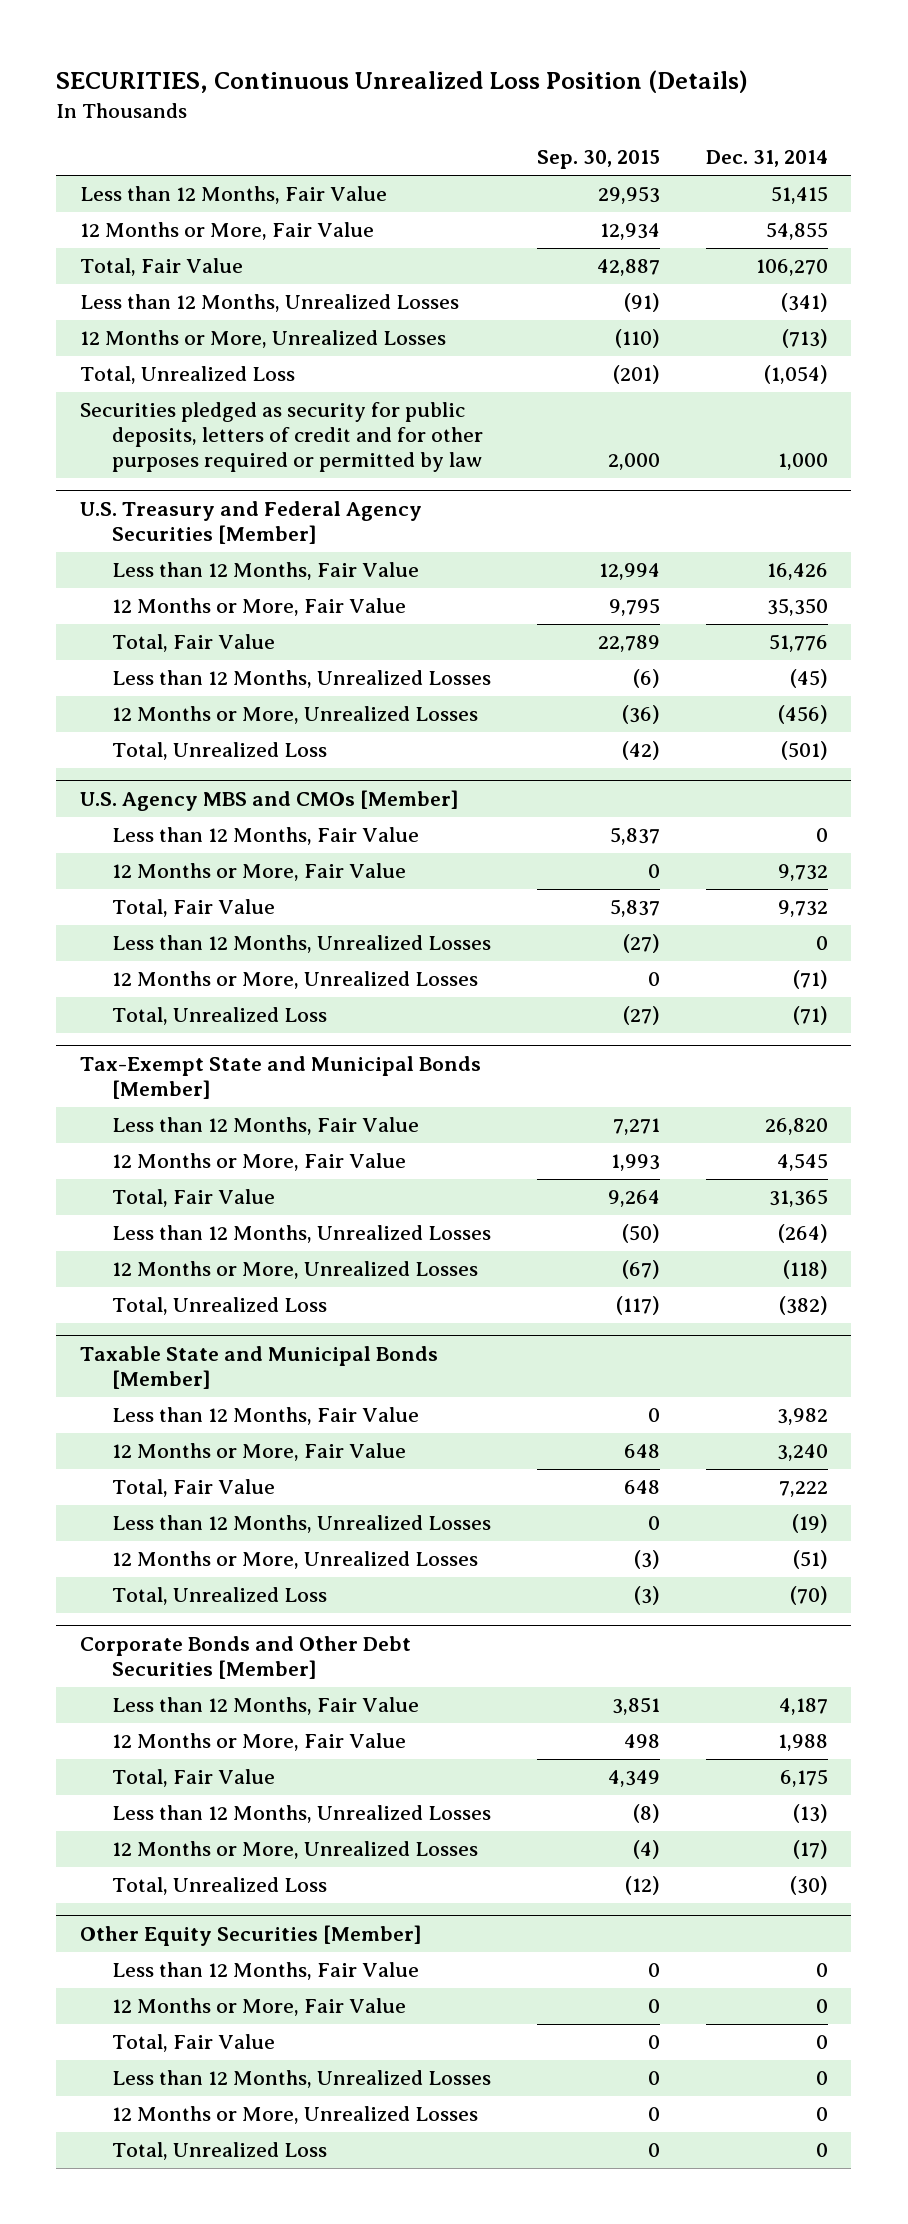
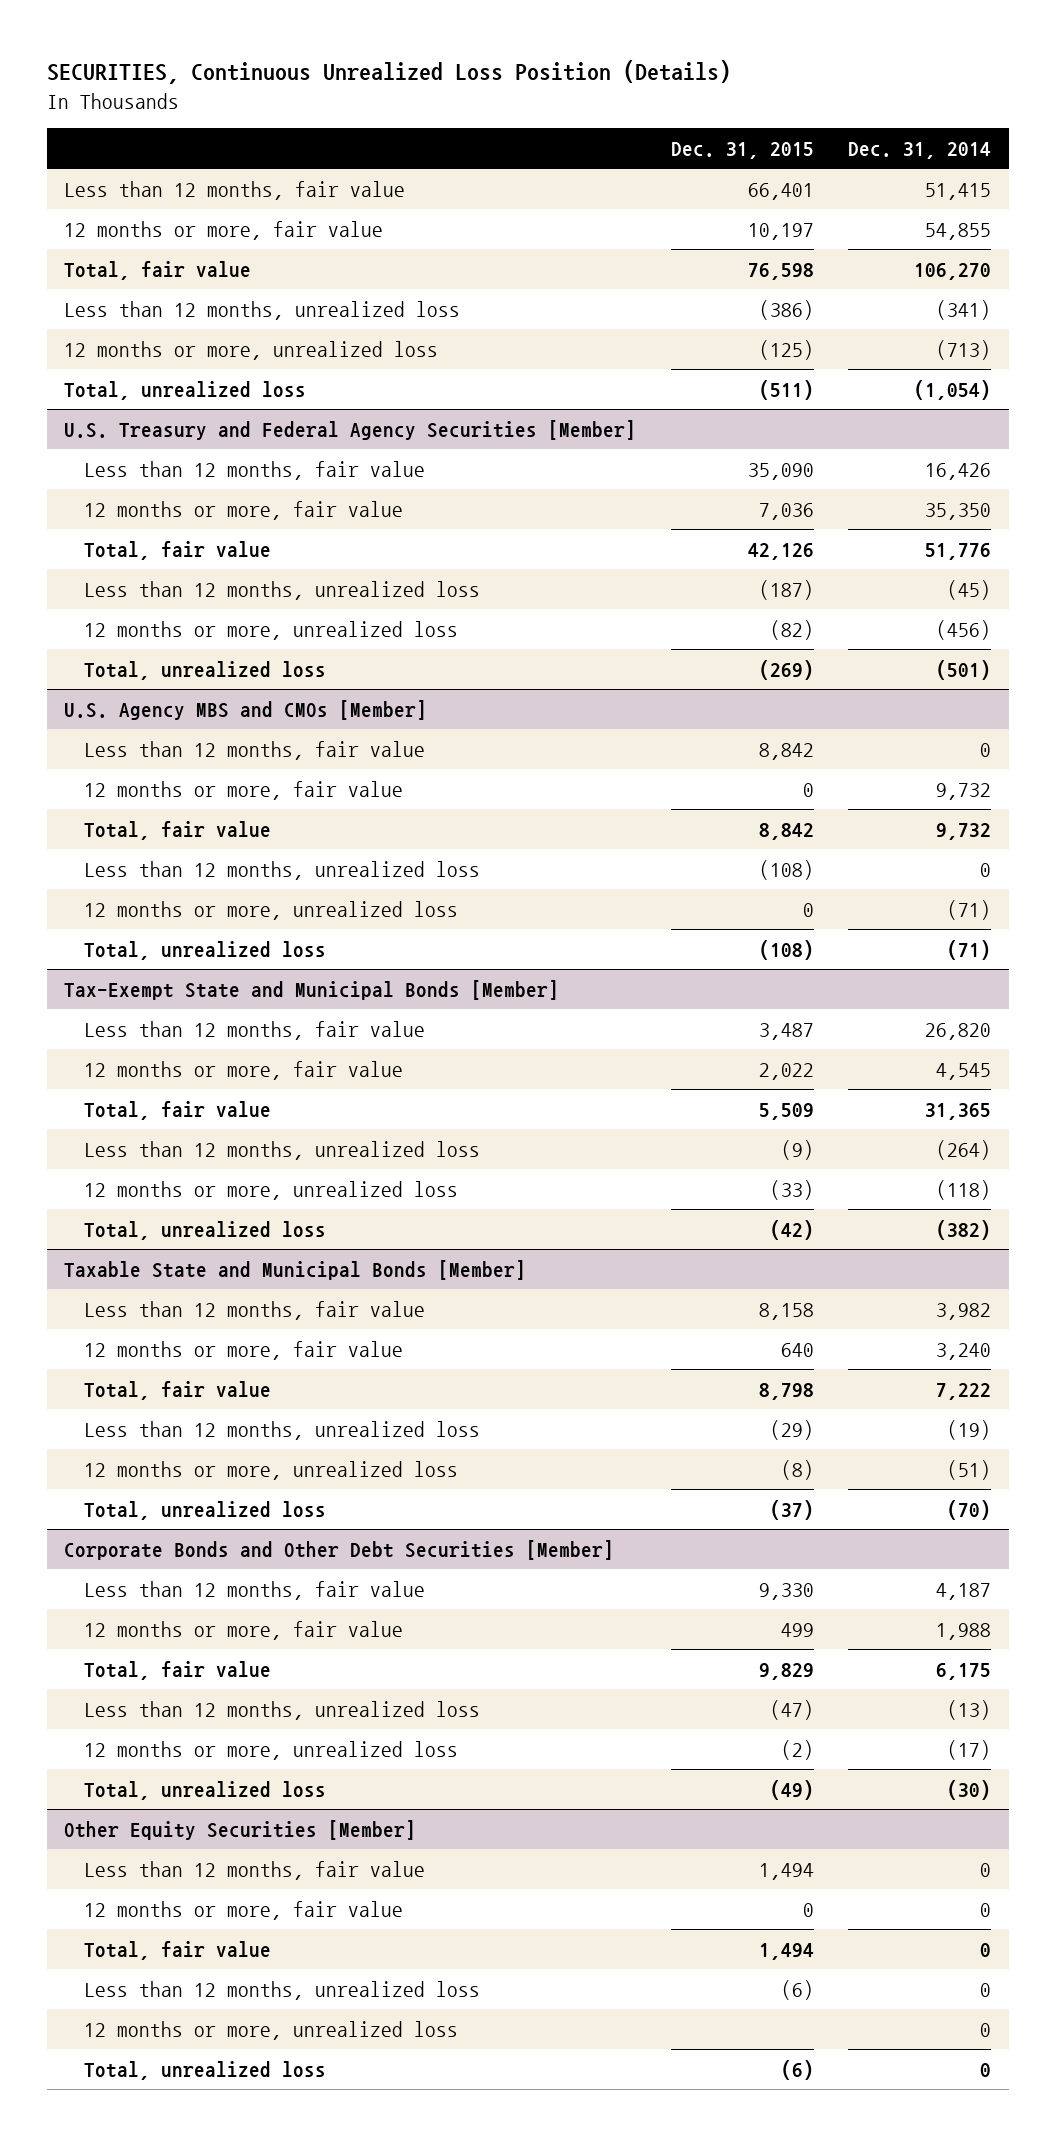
- | Sep. 30, 2015 | Dec. 31, 2014
+ | Dec. 31, 2015 | Dec. 31, 2014
- Less than 12 Months, Fair Value | 29,953 | 51,415
- 12 Months or More, Fair Value | 12,934 | 54,855
- Total, Fair Value | 42,887 | 106,270
- Less than 12 Months, Unrealized Losses | (91) | (341)
- 12 Months or More, Unrealized Losses | (110) | (713)
- Total, Unrealized Loss | (201) | (1,054)
- Securities pledged as security for public deposits, letters of credit and for other purposes required or permitted by law | 2,000 | 1,000
+ Less than 12 months, fair value | 66,401 | 51,415
+ 12 months or more, fair value | 10,197 | 54,855
+ Total, fair value | 76,598 | 106,270
+ Less than 12 months, unrealized loss | (386) | (341)
+ 12 months or more, unrealized loss | (125) | (713)
+ Total, unrealized loss | (511) | (1,054)
@ U.S. Treasury and Federal Agency Securities [Member]
- Less than 12 Months, Fair Value | 12,994 | 16,426
- 12 Months or More, Fair Value | 9,795 | 35,350
- Total, Fair Value | 22,789 | 51,776
- Less than 12 Months, Unrealized Losses | (6) | (45)
- 12 Months or More, Unrealized Losses | (36) | (456)
- Total, Unrealized Loss | (42) | (501)
+ Less than 12 months, fair value | 35,090 | 16,426
+ 12 months or more, fair value | 7,036 | 35,350
+ Total, fair value | 42,126 | 51,776
+ Less than 12 months, unrealized loss | (187) | (45)
+ 12 months or more, unrealized loss | (82) | (456)
+ Total, unrealized loss | (269) | (501)
@ U.S. Agency MBS and CMOs [Member]
- Less than 12 Months, Fair Value | 5,837 | 0
- 12 Months or More, Fair Value | 0 | 9,732
- Total, Fair Value | 5,837 | 9,732
- Less than 12 Months, Unrealized Losses | (27) | 0
- 12 Months or More, Unrealized Losses | 0 | (71)
- Total, Unrealized Loss | (27) | (71)
+ Less than 12 months, fair value | 8,842 | 0
+ 12 months or more, fair value | 0 | 9,732
+ Total, fair value | 8,842 | 9,732
+ Less than 12 months, unrealized loss | (108) | 0
+ 12 months or more, unrealized loss | 0 | (71)
+ Total, unrealized loss | (108) | (71)
@ Tax-Exempt State and Municipal Bonds [Member]
- Less than 12 Months, Fair Value | 7,271 | 26,820
- 12 Months or More, Fair Value | 1,993 | 4,545
- Total, Fair Value | 9,264 | 31,365
- Less than 12 Months, Unrealized Losses | (50) | (264)
- 12 Months or More, Unrealized Losses | (67) | (118)
- Total, Unrealized Loss | (117) | (382)
+ Less than 12 months, fair value | 3,487 | 26,820
+ 12 months or more, fair value | 2,022 | 4,545
+ Total, fair value | 5,509 | 31,365
+ Less than 12 months, unrealized loss | (9) | (264)
+ 12 months or more, unrealized loss | (33) | (118)
+ Total, unrealized loss | (42) | (382)
@ Taxable State and Municipal Bonds [Member]
- Less than 12 Months, Fair Value | 0 | 3,982
- 12 Months or More, Fair Value | 648 | 3,240
- Total, Fair Value | 648 | 7,222
- Less than 12 Months, Unrealized Losses | 0 | (19)
- 12 Months or More, Unrealized Losses | (3) | (51)
- Total, Unrealized Loss | (3) | (70)
+ Less than 12 months, fair value | 8,158 | 3,982
+ 12 months or more, fair value | 640 | 3,240
+ Total, fair value | 8,798 | 7,222
+ Less than 12 months, unrealized loss | (29) | (19)
+ 12 months or more, unrealized loss | (8) | (51)
+ Total, unrealized loss | (37) | (70)
@ Corporate Bonds and Other Debt Securities [Member]
- Less than 12 Months, Fair Value | 3,851 | 4,187
- 12 Months or More, Fair Value | 498 | 1,988
- Total, Fair Value | 4,349 | 6,175
- Less than 12 Months, Unrealized Losses | (8) | (13)
- 12 Months or More, Unrealized Losses | (4) | (17)
- Total, Unrealized Loss | (12) | (30)
+ Less than 12 months, fair value | 9,330 | 4,187
+ 12 months or more, fair value | 499 | 1,988
+ Total, fair value | 9,829 | 6,175
+ Less than 12 months, unrealized loss | (47) | (13)
+ 12 months or more, unrealized loss | (2) | (17)
+ Total, unrealized loss | (49) | (30)
@ Other Equity Securities [Member]
- Less than 12 Months, Fair Value | 0 | 0
- 12 Months or More, Fair Value | 0 | 0
- Total, Fair Value | 0 | 0
- Less than 12 Months, Unrealized Losses | 0 | 0
- 12 Months or More, Unrealized Losses | 0 | 0
- Total, Unrealized Loss | 0 | 0
+ Less than 12 months, fair value | 1,494 | 0
+ 12 months or more, fair value | 0 | 0
+ Total, fair value | 1,494 | 0
+ Less than 12 months, unrealized loss | (6) | 0
+ 12 months or more, unrealized loss | | 0
+ Total, unrealized loss | (6) | 0

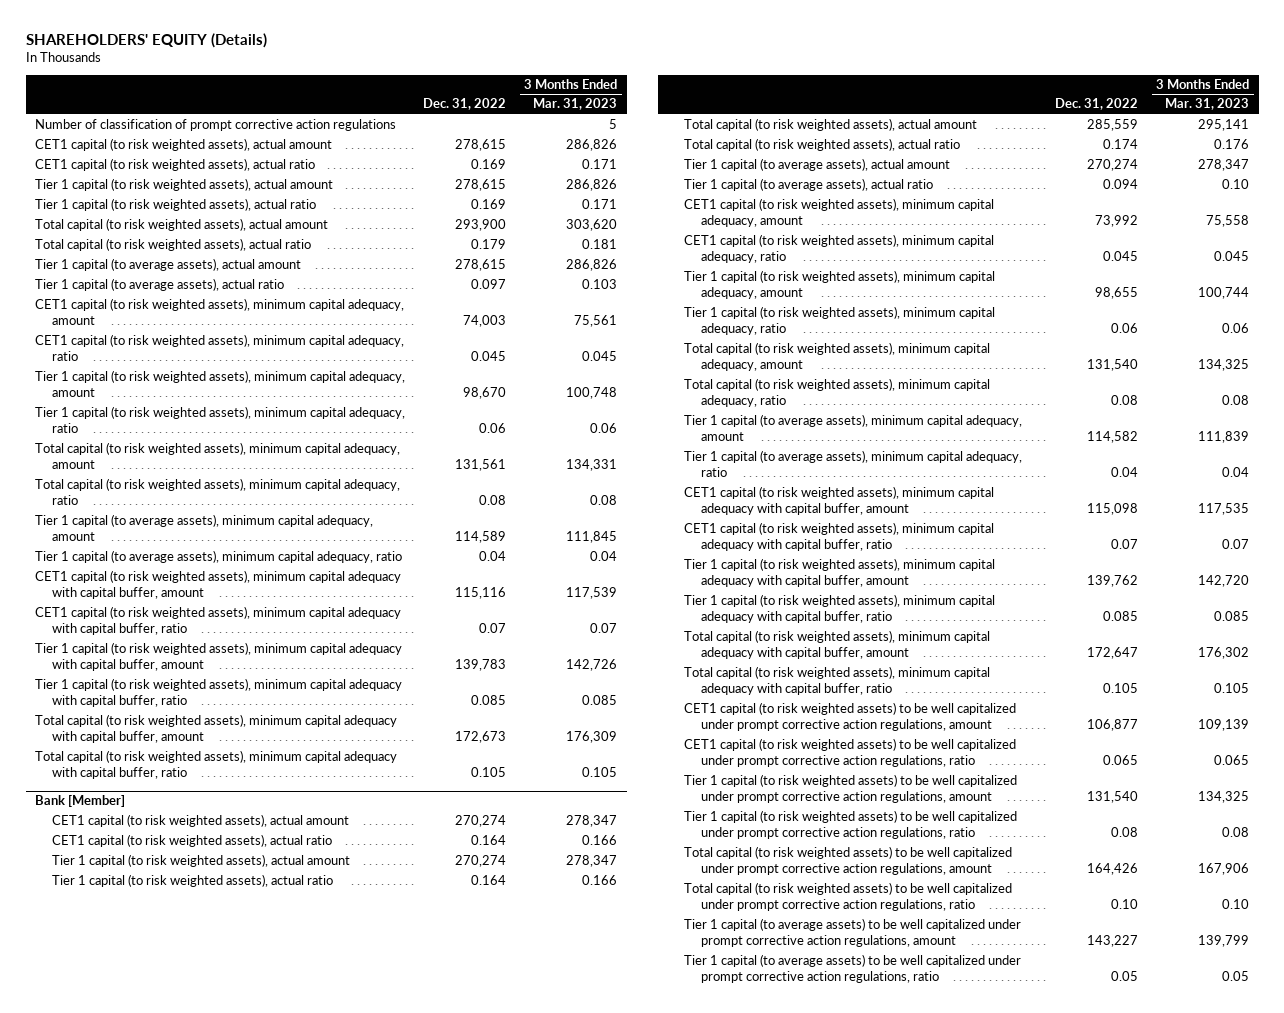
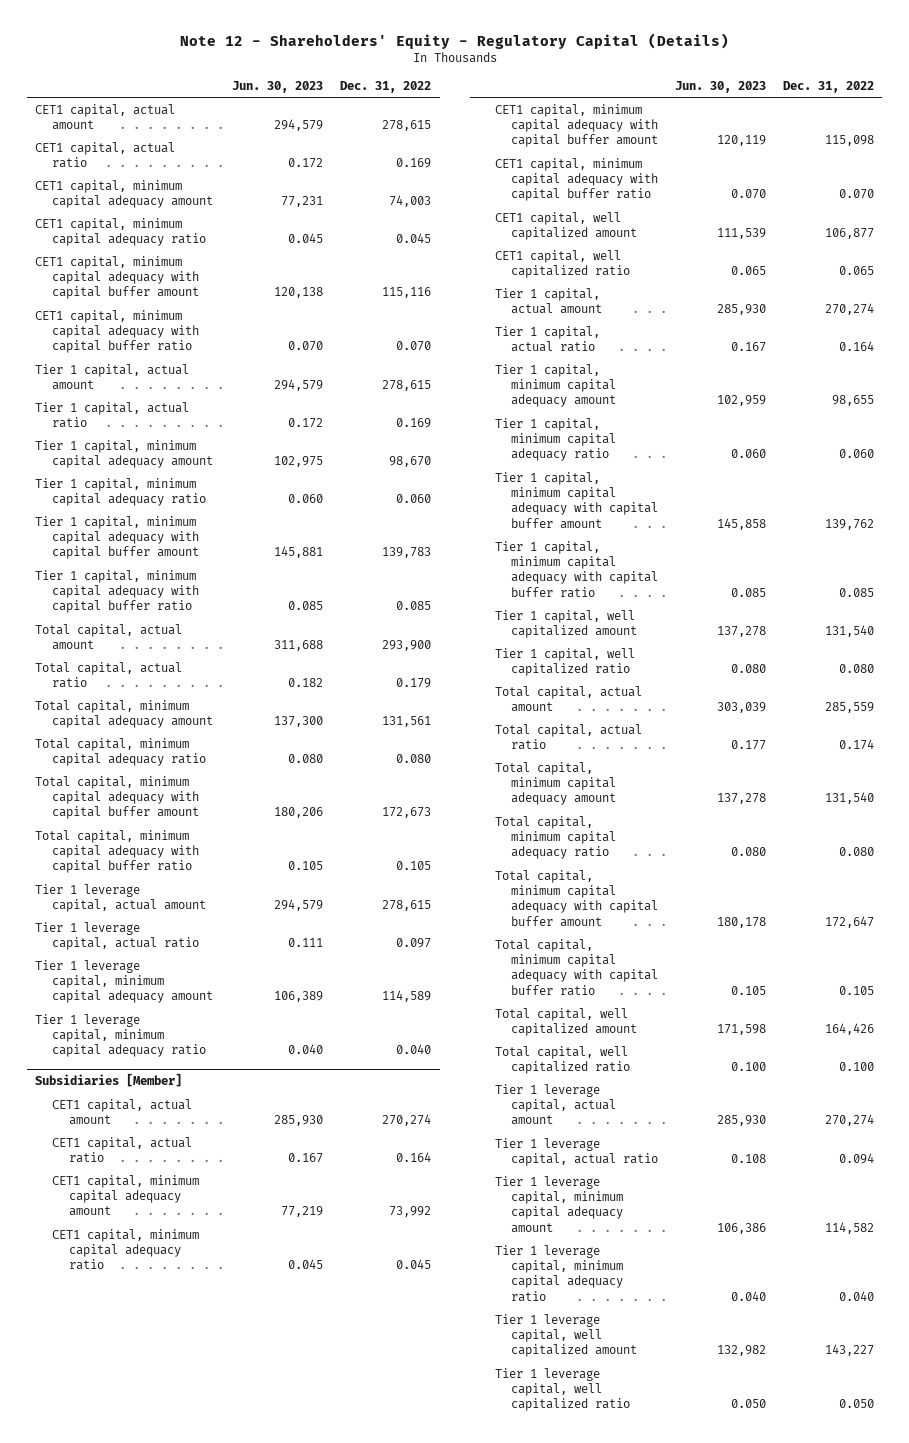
- SHAREHOLDERS' EQUITY (Details)
+ Note 12 - Shareholders' Equity - Regulatory Capital (Details)
- | Dec. 31, 2022 | 3 Months Ended Mar. 31, 2023
+ | Jun. 30, 2023 | Dec. 31, 2022
- Number of classification of prompt corrective action regulations | | 5
- CET1 capital (to risk weighted assets), actual amount | 278,615 | 286,826
- CET1 capital (to risk weighted assets), actual ratio | 0.169 | 0.171
- Tier 1 capital (to risk weighted assets), actual amount | 278,615 | 286,826
- Tier 1 capital (to risk weighted assets), actual ratio | 0.169 | 0.171
- Total capital (to risk weighted assets), actual amount | 293,900 | 303,620
- Total capital (to risk weighted assets), actual ratio | 0.179 | 0.181
- Tier 1 capital (to average assets), actual amount | 278,615 | 286,826
- Tier 1 capital (to average assets), actual ratio | 0.097 | 0.103
- CET1 capital (to risk weighted assets), minimum capital adequacy, amount | 74,003 | 75,561
- CET1 capital (to risk weighted assets), minimum capital adequacy, ratio | 0.045 | 0.045
- Tier 1 capital (to risk weighted assets), minimum capital adequacy, amount | 98,670 | 100,748
- Tier 1 capital (to risk weighted assets), minimum capital adequacy, ratio | 0.06 | 0.06
- Total capital (to risk weighted assets), minimum capital adequacy, amount | 131,561 | 134,331
- Total capital (to risk weighted assets), minimum capital adequacy, ratio | 0.08 | 0.08
- Tier 1 capital (to average assets), minimum capital adequacy, amount | 114,589 | 111,845
- Tier 1 capital (to average assets), minimum capital adequacy, ratio | 0.04 | 0.04
- CET1 capital (to risk weighted assets), minimum capital adequacy with capital buffer, amount | 115,116 | 117,539
- CET1 capital (to risk weighted assets), minimum capital adequacy with capital buffer, ratio | 0.07 | 0.07
- Tier 1 capital (to risk weighted assets), minimum capital adequacy with capital buffer, amount | 139,783 | 142,726
- Tier 1 capital (to risk weighted assets), minimum capital adequacy with capital buffer, ratio | 0.085 | 0.085
- Total capital (to risk weighted assets), minimum capital adequacy with capital buffer, amount | 172,673 | 176,309
- Total capital (to risk weighted assets), minimum capital adequacy with capital buffer, ratio | 0.105 | 0.105
- Bank [Member]
- CET1 capital (to risk weighted assets), actual amount | 270,274 | 278,347
- CET1 capital (to risk weighted assets), actual ratio | 0.164 | 0.166
- Tier 1 capital (to risk weighted assets), actual amount | 270,274 | 278,347
- Tier 1 capital (to risk weighted assets), actual ratio | 0.164 | 0.166
- Total capital (to risk weighted assets), actual amount | 285,559 | 295,141
- Total capital (to risk weighted assets), actual ratio | 0.174 | 0.176
- Tier 1 capital (to average assets), actual amount | 270,274 | 278,347
- Tier 1 capital (to average assets), actual ratio | 0.094 | 0.10
- CET1 capital (to risk weighted assets), minimum capital adequacy, amount | 73,992 | 75,558
- CET1 capital (to risk weighted assets), minimum capital adequacy, ratio | 0.045 | 0.045
- Tier 1 capital (to risk weighted assets), minimum capital adequacy, amount | 98,655 | 100,744
- Tier 1 capital (to risk weighted assets), minimum capital adequacy, ratio | 0.06 | 0.06
- Total capital (to risk weighted assets), minimum capital adequacy, amount | 131,540 | 134,325
- Total capital (to risk weighted assets), minimum capital adequacy, ratio | 0.08 | 0.08
- Tier 1 capital (to average assets), minimum capital adequacy, amount | 114,582 | 111,839
- Tier 1 capital (to average assets), minimum capital adequacy, ratio | 0.04 | 0.04
- CET1 capital (to risk weighted assets), minimum capital adequacy with capital buffer, amount | 115,098 | 117,535
- CET1 capital (to risk weighted assets), minimum capital adequacy with capital buffer, ratio | 0.07 | 0.07
- Tier 1 capital (to risk weighted assets), minimum capital adequacy with capital buffer, amount | 139,762 | 142,720
- Tier 1 capital (to risk weighted assets), minimum capital adequacy with capital buffer, ratio | 0.085 | 0.085
- Total capital (to risk weighted assets), minimum capital adequacy with capital buffer, amount | 172,647 | 176,302
- Total capital (to risk weighted assets), minimum capital adequacy with capital buffer, ratio | 0.105 | 0.105
- CET1 capital (to risk weighted assets) to be well capitalized under prompt corrective action regulations, amount | 106,877 | 109,139
- CET1 capital (to risk weighted assets) to be well capitalized under prompt corrective action regulations, ratio | 0.065 | 0.065
- Tier 1 capital (to risk weighted assets) to be well capitalized under prompt corrective action regulations, amount | 131,540 | 134,325
- Tier 1 capital (to risk weighted assets) to be well capitalized under prompt corrective action regulations, ratio | 0.08 | 0.08
- Total capital (to risk weighted assets) to be well capitalized under prompt corrective action regulations, amount | 164,426 | 167,906
- Total capital (to risk weighted assets) to be well capitalized under prompt corrective action regulations, ratio | 0.10 | 0.10
- Tier 1 capital (to average assets) to be well capitalized under prompt corrective action regulations, amount | 143,227 | 139,799
- Tier 1 capital (to average assets) to be well capitalized under prompt corrective action regulations, ratio | 0.05 | 0.05
+ CET1 capital, actual amount | 294,579 | 278,615
+ CET1 capital, actual ratio | 0.172 | 0.169
+ CET1 capital, minimum capital adequacy amount | 77,231 | 74,003
+ CET1 capital, minimum capital adequacy ratio | 0.045 | 0.045
+ CET1 capital, minimum capital adequacy with capital buffer amount | 120,138 | 115,116
+ CET1 capital, minimum capital adequacy with capital buffer ratio | 0.070 | 0.070
+ Tier 1 capital, actual amount | 294,579 | 278,615
+ Tier 1 capital, actual ratio | 0.172 | 0.169
+ Tier 1 capital, minimum capital adequacy amount | 102,975 | 98,670
+ Tier 1 capital, minimum capital adequacy ratio | 0.060 | 0.060
+ Tier 1 capital, minimum capital adequacy with capital buffer amount | 145,881 | 139,783
+ Tier 1 capital, minimum capital adequacy with capital buffer ratio | 0.085 | 0.085
+ Total capital, actual amount | 311,688 | 293,900
+ Total capital, actual ratio | 0.182 | 0.179
+ Total capital, minimum capital adequacy amount | 137,300 | 131,561
+ Total capital, minimum capital adequacy ratio | 0.080 | 0.080
+ Total capital, minimum capital adequacy with capital buffer amount | 180,206 | 172,673
+ Total capital, minimum capital adequacy with capital buffer ratio | 0.105 | 0.105
+ Tier 1 leverage capital, actual amount | 294,579 | 278,615
+ Tier 1 leverage capital, actual ratio | 0.111 | 0.097
+ Tier 1 leverage capital, minimum capital adequacy amount | 106,389 | 114,589
+ Tier 1 leverage capital, minimum capital adequacy ratio | 0.040 | 0.040
+ Subsidiaries [Member]
+ CET1 capital, actual amount | 285,930 | 270,274
+ CET1 capital, actual ratio | 0.167 | 0.164
+ CET1 capital, minimum capital adequacy amount | 77,219 | 73,992
+ CET1 capital, minimum capital adequacy ratio | 0.045 | 0.045
+ CET1 capital, minimum capital adequacy with capital buffer amount | 120,119 | 115,098
+ CET1 capital, minimum capital adequacy with capital buffer ratio | 0.070 | 0.070
+ CET1 capital, well capitalized amount | 111,539 | 106,877
+ CET1 capital, well capitalized ratio | 0.065 | 0.065
+ Tier 1 capital, actual amount | 285,930 | 270,274
+ Tier 1 capital, actual ratio | 0.167 | 0.164
+ Tier 1 capital, minimum capital adequacy amount | 102,959 | 98,655
+ Tier 1 capital, minimum capital adequacy ratio | 0.060 | 0.060
+ Tier 1 capital, minimum capital adequacy with capital buffer amount | 145,858 | 139,762
+ Tier 1 capital, minimum capital adequacy with capital buffer ratio | 0.085 | 0.085
+ Tier 1 capital, well capitalized amount | 137,278 | 131,540
+ Tier 1 capital, well capitalized ratio | 0.080 | 0.080
+ Total capital, actual amount | 303,039 | 285,559
+ Total capital, actual ratio | 0.177 | 0.174
+ Total capital, minimum capital adequacy amount | 137,278 | 131,540
+ Total capital, minimum capital adequacy ratio | 0.080 | 0.080
+ Total capital, minimum capital adequacy with capital buffer amount | 180,178 | 172,647
+ Total capital, minimum capital adequacy with capital buffer ratio | 0.105 | 0.105
+ Total capital, well capitalized amount | 171,598 | 164,426
+ Total capital, well capitalized ratio | 0.100 | 0.100
+ Tier 1 leverage capital, actual amount | 285,930 | 270,274
+ Tier 1 leverage capital, actual ratio | 0.108 | 0.094
+ Tier 1 leverage capital, minimum capital adequacy amount | 106,386 | 114,582
+ Tier 1 leverage capital, minimum capital adequacy ratio | 0.040 | 0.040
+ Tier 1 leverage capital, well capitalized amount | 132,982 | 143,227
+ Tier 1 leverage capital, well capitalized ratio | 0.050 | 0.050

